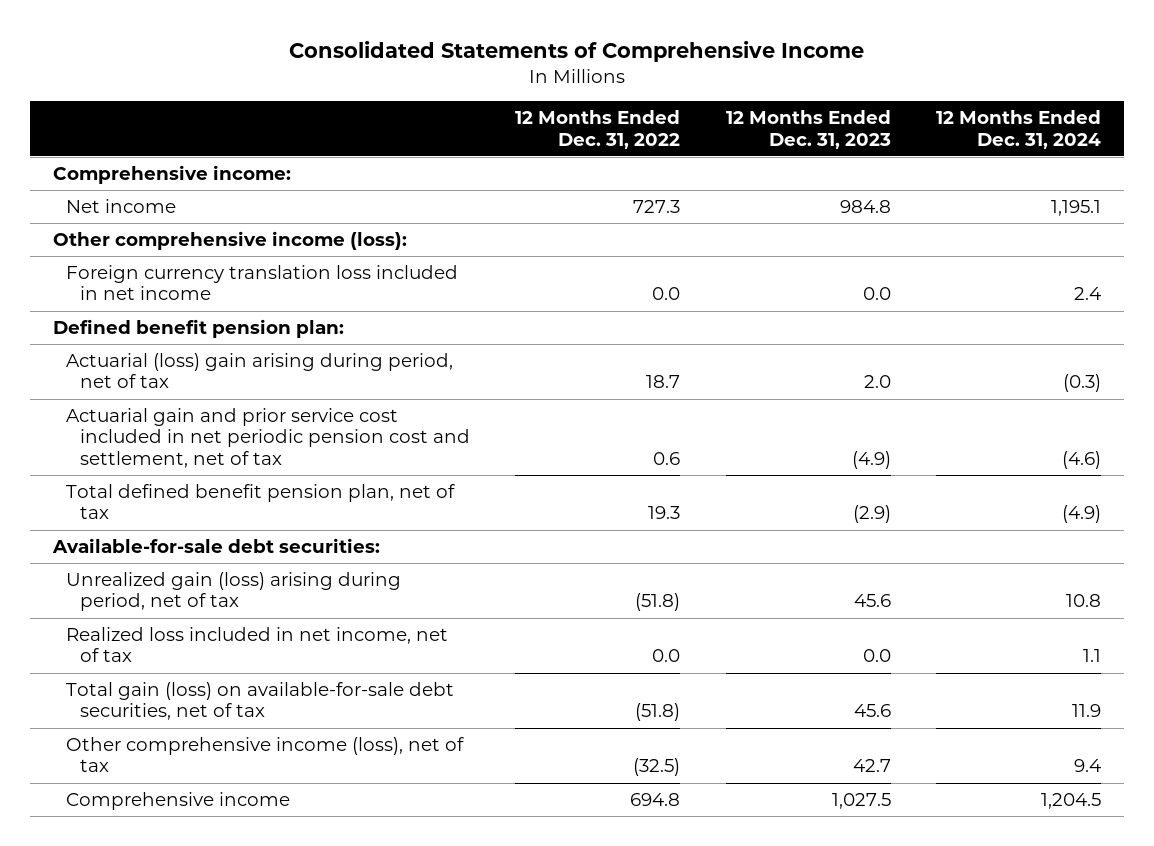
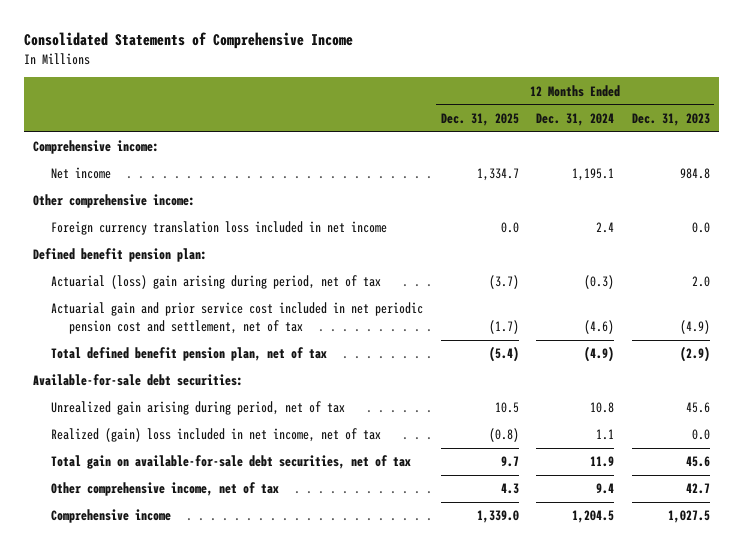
- | 12 Months Ended Dec. 31, 2022 | 12 Months Ended Dec. 31, 2023 | 12 Months Ended Dec. 31, 2024
+ | 12 Months Ended Dec. 31, 2025 | 12 Months Ended Dec. 31, 2024 | 12 Months Ended Dec. 31, 2023
- Other comprehensive income (loss):
+ Other comprehensive income:
- Unrealized gain (loss) arising during period, net of tax | (51.8) | 45.6 | 10.8
- Realized loss included in net income, net of tax | 0.0 | 0.0 | 1.1
- Total gain (loss) on available-for-sale debt securities, net of tax | (51.8) | 45.6 | 11.9
- Other comprehensive income (loss), net of tax | (32.5) | 42.7 | 9.4
+ Unrealized gain arising during period, net of tax | 10.5 | 10.8 | 45.6
+ Realized (gain) loss included in net income, net of tax | (0.8) | 1.1 | 0.0
+ Total gain on available-for-sale debt securities, net of tax | 9.7 | 11.9 | 45.6
+ Other comprehensive income, net of tax | 4.3 | 9.4 | 42.7

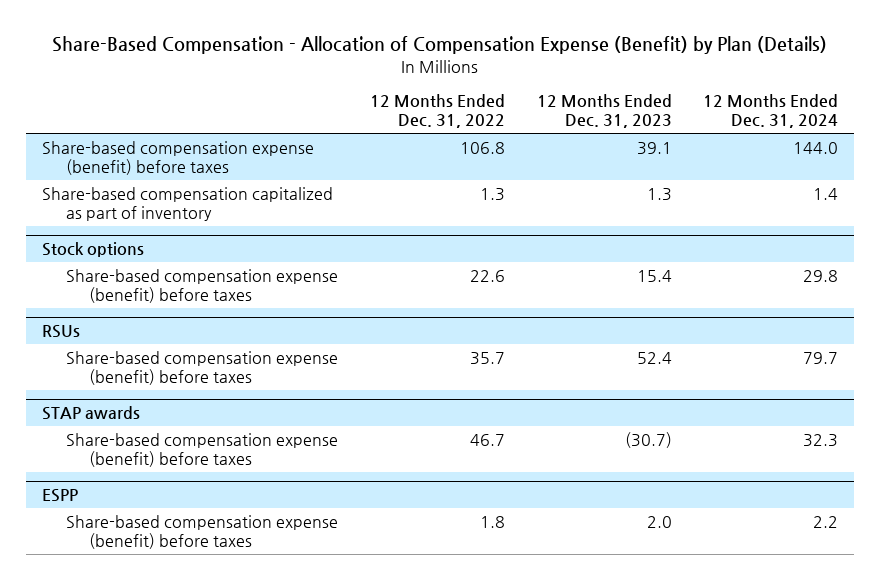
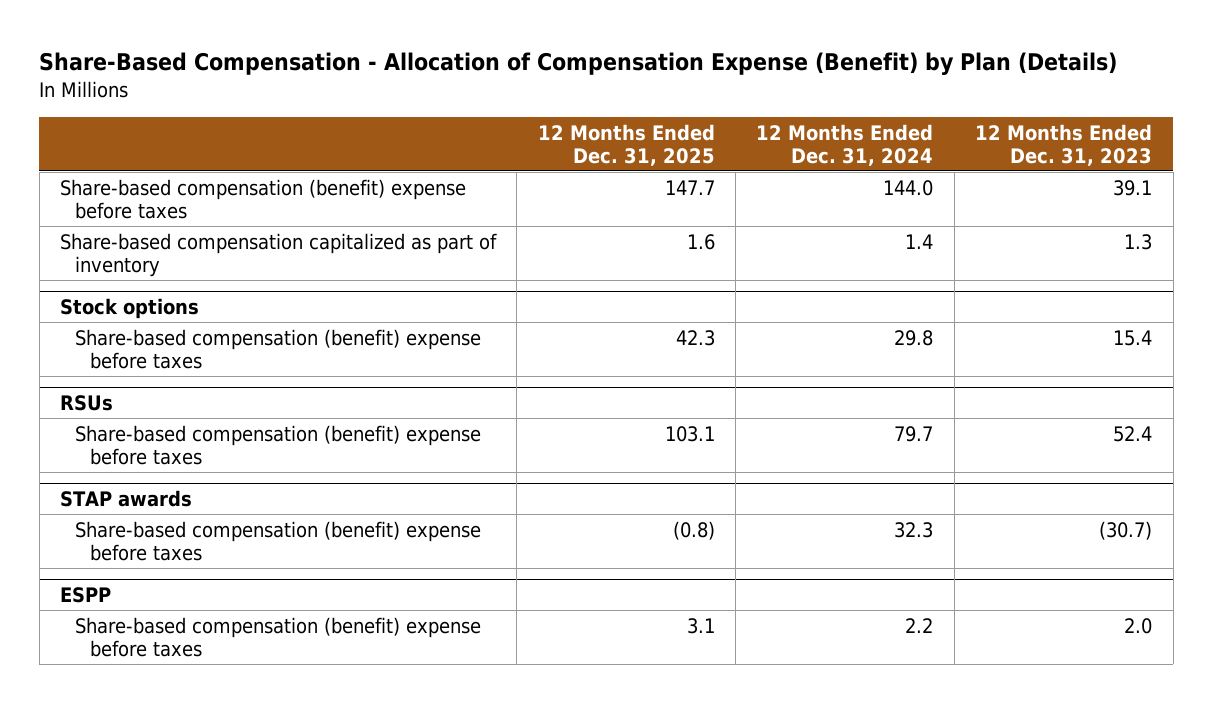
- | 12 Months Ended Dec. 31, 2022 | 12 Months Ended Dec. 31, 2023 | 12 Months Ended Dec. 31, 2024
+ | 12 Months Ended Dec. 31, 2025 | 12 Months Ended Dec. 31, 2024 | 12 Months Ended Dec. 31, 2023
- Share-based compensation expense (benefit) before taxes | 106.8 | 39.1 | 144.0
+ Share-based compensation (benefit) expense before taxes | 147.7 | 144.0 | 39.1
@ Stock options
- Share-based compensation expense (benefit) before taxes | 22.6 | 15.4 | 29.8
+ Share-based compensation (benefit) expense before taxes | 42.3 | 29.8 | 15.4
@ RSUs
- Share-based compensation expense (benefit) before taxes | 35.7 | 52.4 | 79.7
+ Share-based compensation (benefit) expense before taxes | 103.1 | 79.7 | 52.4
@ STAP awards
- Share-based compensation expense (benefit) before taxes | 46.7 | (30.7) | 32.3
+ Share-based compensation (benefit) expense before taxes | (0.8) | 32.3 | (30.7)
@ ESPP
- Share-based compensation expense (benefit) before taxes | 1.8 | 2.0 | 2.2
+ Share-based compensation (benefit) expense before taxes | 3.1 | 2.2 | 2.0

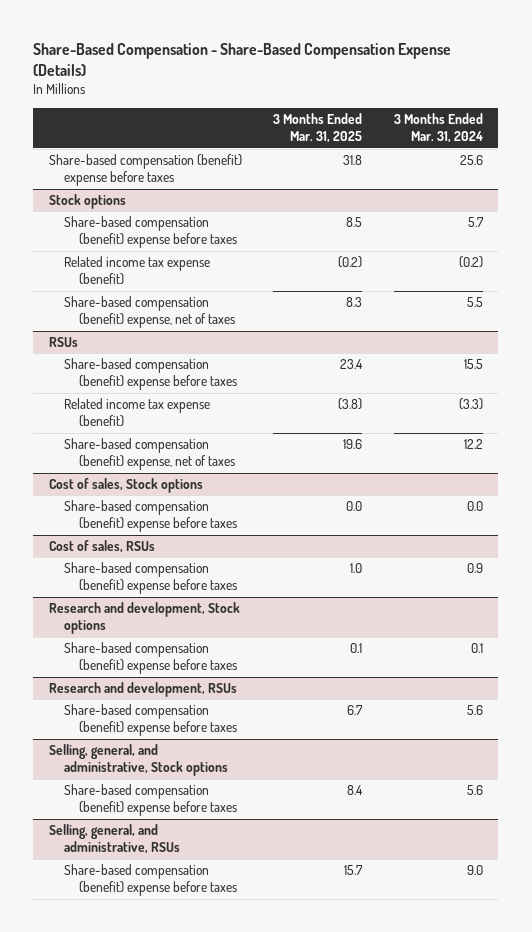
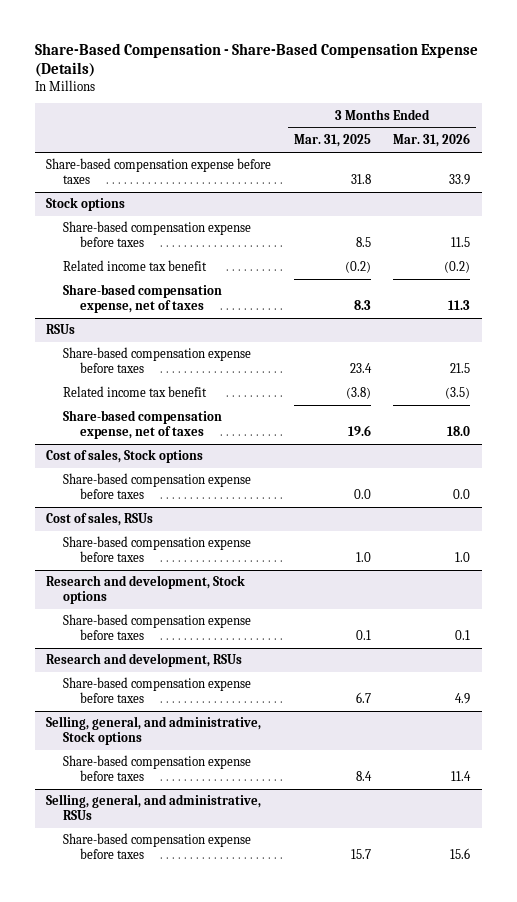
- | 3 Months Ended Mar. 31, 2025 | 3 Months Ended Mar. 31, 2024
+ | 3 Months Ended Mar. 31, 2025 | 3 Months Ended Mar. 31, 2026
- Share-based compensation (benefit) expense before taxes | 31.8 | 25.6
+ Share-based compensation expense before taxes | 31.8 | 33.9
@ Stock options
- Share-based compensation (benefit) expense before taxes | 8.5 | 5.7
- Related income tax expense (benefit) | (0.2) | (0.2)
- Share-based compensation (benefit) expense, net of taxes | 8.3 | 5.5
+ Share-based compensation expense before taxes | 8.5 | 11.5
+ Related income tax benefit | (0.2) | (0.2)
+ Share-based compensation expense, net of taxes | 8.3 | 11.3
@ RSUs
- Share-based compensation (benefit) expense before taxes | 23.4 | 15.5
- Related income tax expense (benefit) | (3.8) | (3.3)
- Share-based compensation (benefit) expense, net of taxes | 19.6 | 12.2
+ Share-based compensation expense before taxes | 23.4 | 21.5
+ Related income tax benefit | (3.8) | (3.5)
+ Share-based compensation expense, net of taxes | 19.6 | 18.0
@ Cost of sales, Stock options
- Share-based compensation (benefit) expense before taxes | 0.0 | 0.0
+ Share-based compensation expense before taxes | 0.0 | 0.0
@ Cost of sales, RSUs
- Share-based compensation (benefit) expense before taxes | 1.0 | 0.9
+ Share-based compensation expense before taxes | 1.0 | 1.0
@ Research and development, Stock options
- Share-based compensation (benefit) expense before taxes | 0.1 | 0.1
+ Share-based compensation expense before taxes | 0.1 | 0.1
@ Research and development, RSUs
- Share-based compensation (benefit) expense before taxes | 6.7 | 5.6
+ Share-based compensation expense before taxes | 6.7 | 4.9
@ Selling, general, and administrative, Stock options
- Share-based compensation (benefit) expense before taxes | 8.4 | 5.6
+ Share-based compensation expense before taxes | 8.4 | 11.4
@ Selling, general, and administrative, RSUs
- Share-based compensation (benefit) expense before taxes | 15.7 | 9.0
+ Share-based compensation expense before taxes | 15.7 | 15.6

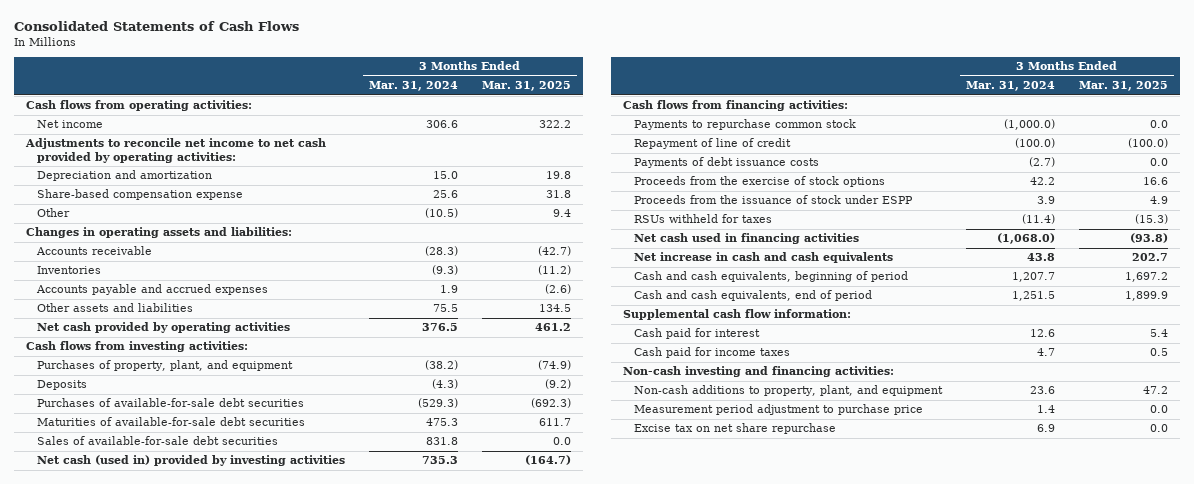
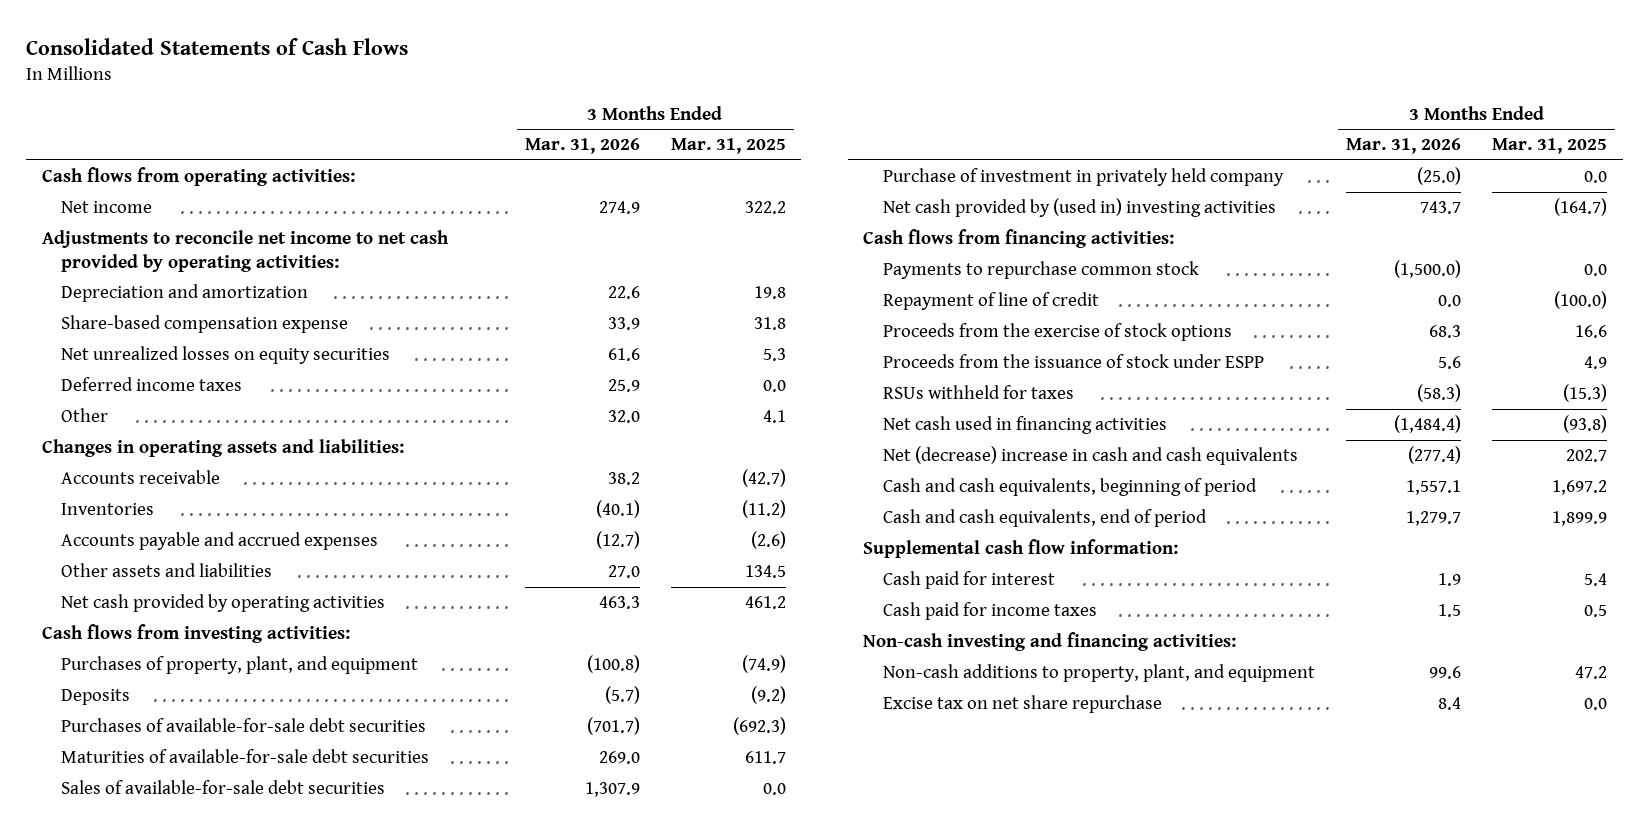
- | 3 Months Ended Mar. 31, 2024 | 3 Months Ended Mar. 31, 2025
+ | 3 Months Ended Mar. 31, 2026 | 3 Months Ended Mar. 31, 2025
- Other | (10.5) | 9.4
+ Net unrealized losses on equity securities | 61.6 | 5.3
+ Deferred income taxes | 25.9 | 0.0
+ Other | 32.0 | 4.1
- Net cash (used in) provided by investing activities | 735.3 | (164.7)
+ Purchase of investment in privately held company | (25.0) | 0.0
+ Net cash provided by (used in) investing activities | 743.7 | (164.7)
- Payments of debt issuance costs | (2.7) | 0.0
- Net increase in cash and cash equivalents | 43.8 | 202.7
+ Net (decrease) increase in cash and cash equivalents | (277.4) | 202.7
- Measurement period adjustment to purchase price | 1.4 | 0.0

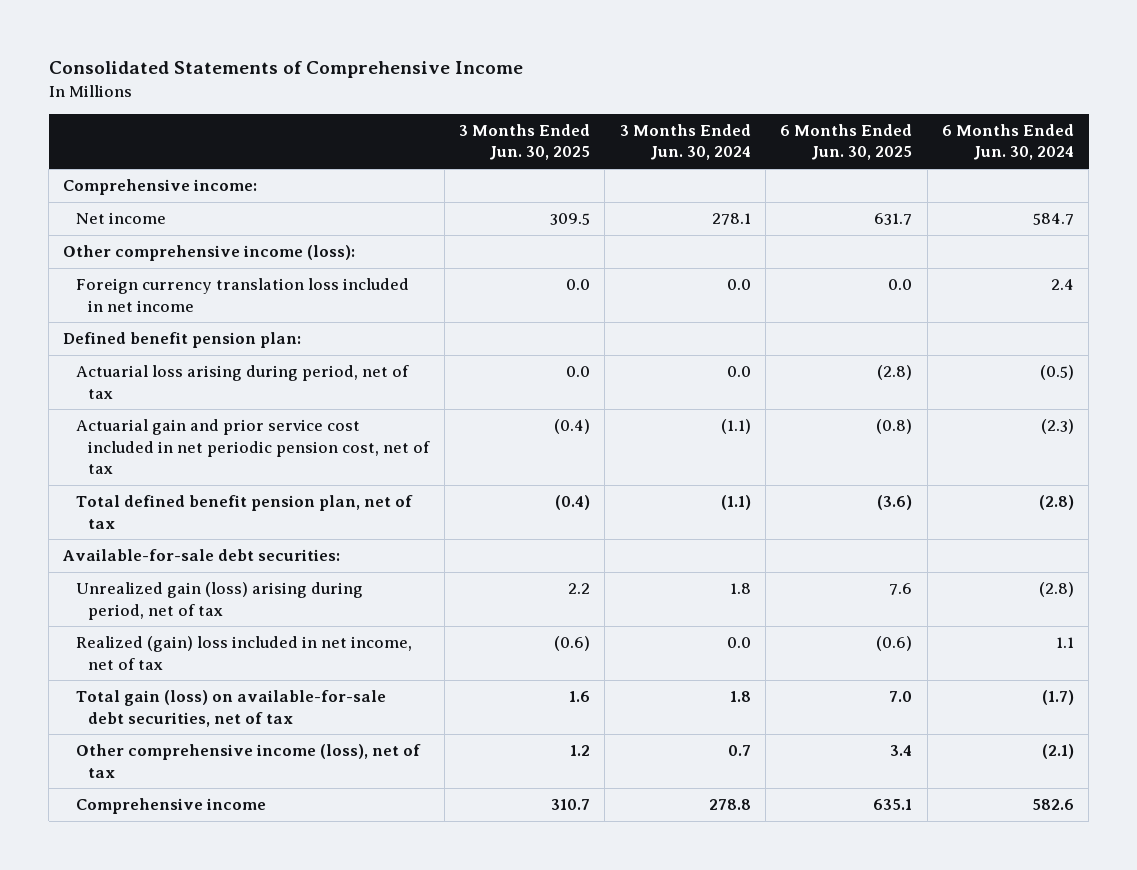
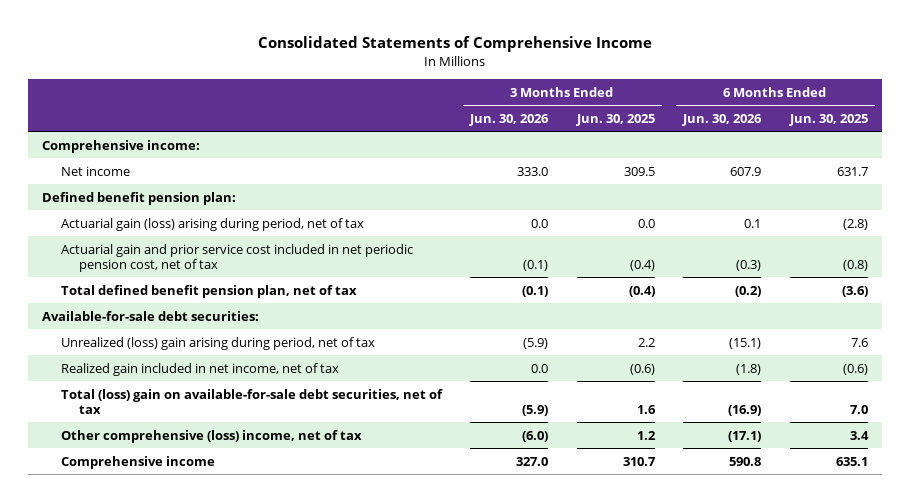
- | 3 Months Ended Jun. 30, 2025 | 3 Months Ended Jun. 30, 2024 | 6 Months Ended Jun. 30, 2025 | 6 Months Ended Jun. 30, 2024
+ | 3 Months Ended Jun. 30, 2026 | 3 Months Ended Jun. 30, 2025 | 6 Months Ended Jun. 30, 2026 | 6 Months Ended Jun. 30, 2025
- Other comprehensive income (loss):
- Foreign currency translation loss included in net income | 0.0 | 0.0 | 0.0 | 2.4
- Actuarial loss arising during period, net of tax | 0.0 | 0.0 | (2.8) | (0.5)
+ Actuarial gain (loss) arising during period, net of tax | 0.0 | 0.0 | 0.1 | (2.8)
- Unrealized gain (loss) arising during period, net of tax | 2.2 | 1.8 | 7.6 | (2.8)
- Realized (gain) loss included in net income, net of tax | (0.6) | 0.0 | (0.6) | 1.1
- Total gain (loss) on available-for-sale debt securities, net of tax | 1.6 | 1.8 | 7.0 | (1.7)
- Other comprehensive income (loss), net of tax | 1.2 | 0.7 | 3.4 | (2.1)
+ Unrealized (loss) gain arising during period, net of tax | (5.9) | 2.2 | (15.1) | 7.6
+ Realized gain included in net income, net of tax | 0.0 | (0.6) | (1.8) | (0.6)
+ Total (loss) gain on available-for-sale debt securities, net of tax | (5.9) | 1.6 | (16.9) | 7.0
+ Other comprehensive (loss) income, net of tax | (6.0) | 1.2 | (17.1) | 3.4

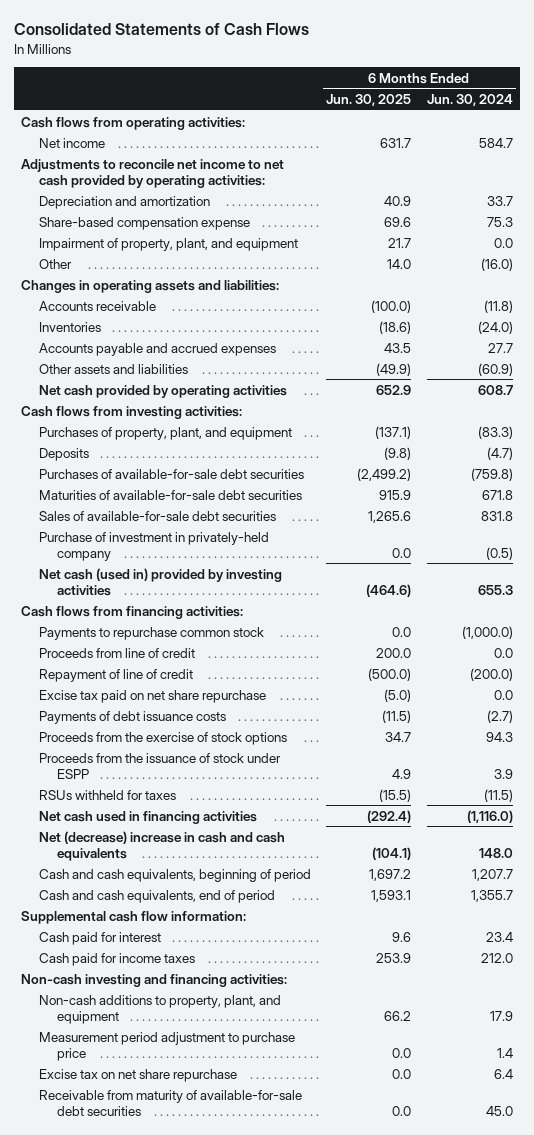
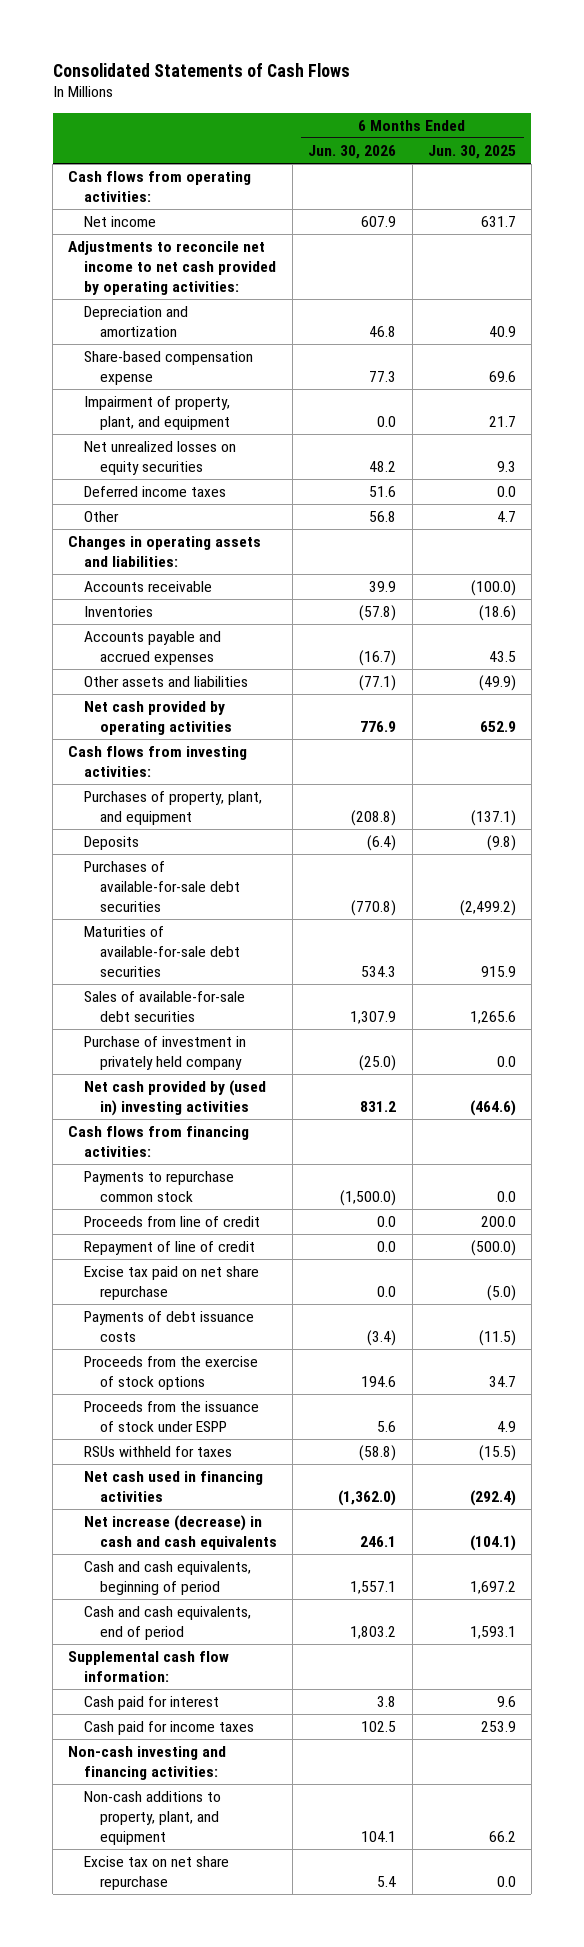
- | 6 Months Ended Jun. 30, 2025 | 6 Months Ended Jun. 30, 2024
+ | 6 Months Ended Jun. 30, 2026 | 6 Months Ended Jun. 30, 2025
- Other | 14.0 | (16.0)
+ Net unrealized losses on equity securities | 48.2 | 9.3
+ Deferred income taxes | 51.6 | 0.0
+ Other | 56.8 | 4.7
- Purchase of investment in privately-held company | 0.0 | (0.5)
- Net cash (used in) provided by investing activities | (464.6) | 655.3
+ Purchase of investment in privately held company | (25.0) | 0.0
+ Net cash provided by (used in) investing activities | 831.2 | (464.6)
- Net (decrease) increase in cash and cash equivalents | (104.1) | 148.0
+ Net increase (decrease) in cash and cash equivalents | 246.1 | (104.1)
- Measurement period adjustment to purchase price | 0.0 | 1.4
- Receivable from maturity of available-for-sale debt securities | 0.0 | 45.0

